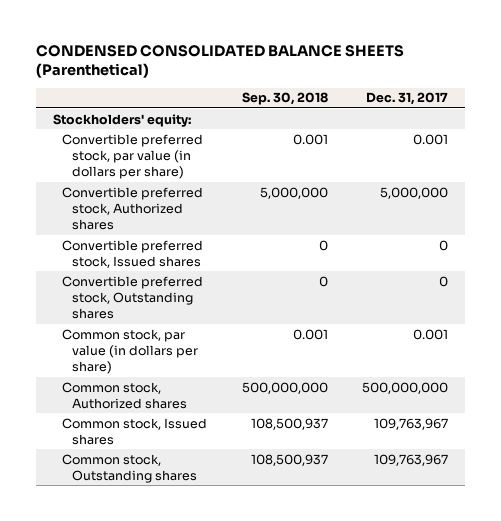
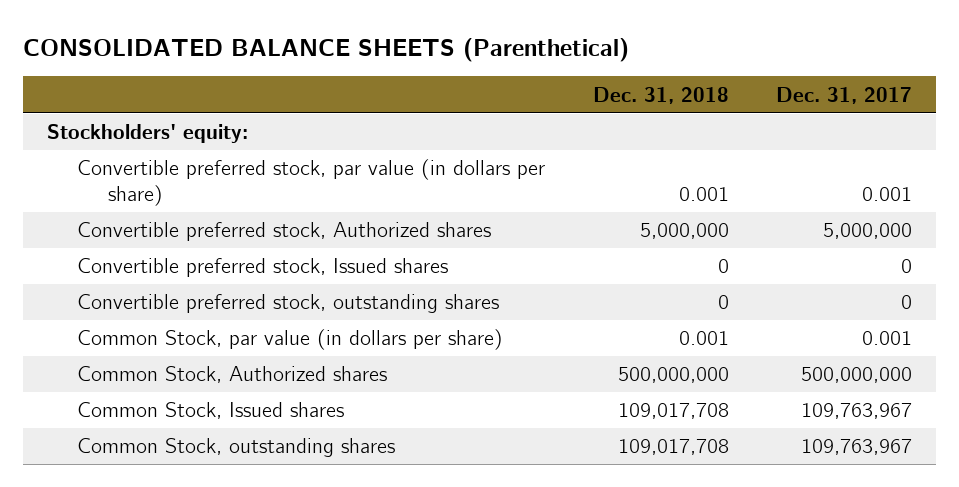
- CONDENSED CONSOLIDATED BALANCE SHEETS (Parenthetical)
+ CONSOLIDATED BALANCE SHEETS (Parenthetical)
- | Sep. 30, 2018 | Dec. 31, 2017
+ | Dec. 31, 2018 | Dec. 31, 2017
- Convertible preferred stock, Outstanding shares | 0 | 0
- Common stock, par value (in dollars per share) | 0.001 | 0.001
- Common stock, Authorized shares | 500,000,000 | 500,000,000
- Common stock, Issued shares | 108,500,937 | 109,763,967
- Common stock, Outstanding shares | 108,500,937 | 109,763,967
+ Convertible preferred stock, outstanding shares | 0 | 0
+ Common Stock, par value (in dollars per share) | 0.001 | 0.001
+ Common Stock, Authorized shares | 500,000,000 | 500,000,000
+ Common Stock, Issued shares | 109,017,708 | 109,763,967
+ Common Stock, outstanding shares | 109,017,708 | 109,763,967

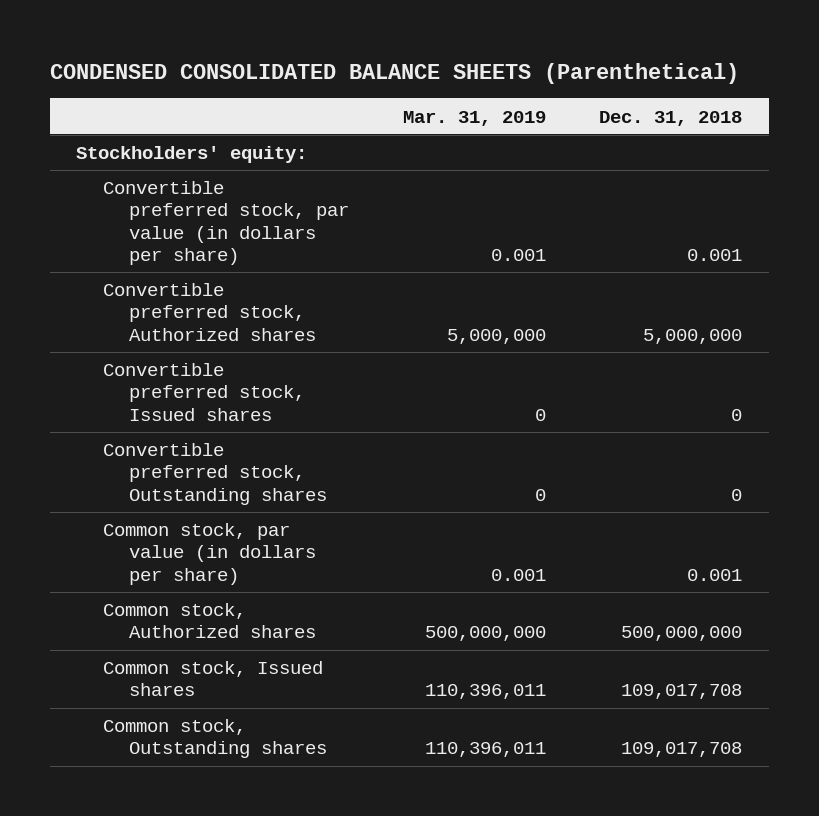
- CONSOLIDATED BALANCE SHEETS (Parenthetical)
+ CONDENSED CONSOLIDATED BALANCE SHEETS (Parenthetical)
- | Dec. 31, 2018 | Dec. 31, 2017
+ | Mar. 31, 2019 | Dec. 31, 2018
- Convertible preferred stock, outstanding shares | 0 | 0
- Common Stock, par value (in dollars per share) | 0.001 | 0.001
- Common Stock, Authorized shares | 500,000,000 | 500,000,000
- Common Stock, Issued shares | 109,017,708 | 109,763,967
- Common Stock, outstanding shares | 109,017,708 | 109,763,967
+ Convertible preferred stock, Outstanding shares | 0 | 0
+ Common stock, par value (in dollars per share) | 0.001 | 0.001
+ Common stock, Authorized shares | 500,000,000 | 500,000,000
+ Common stock, Issued shares | 110,396,011 | 109,017,708
+ Common stock, Outstanding shares | 110,396,011 | 109,017,708

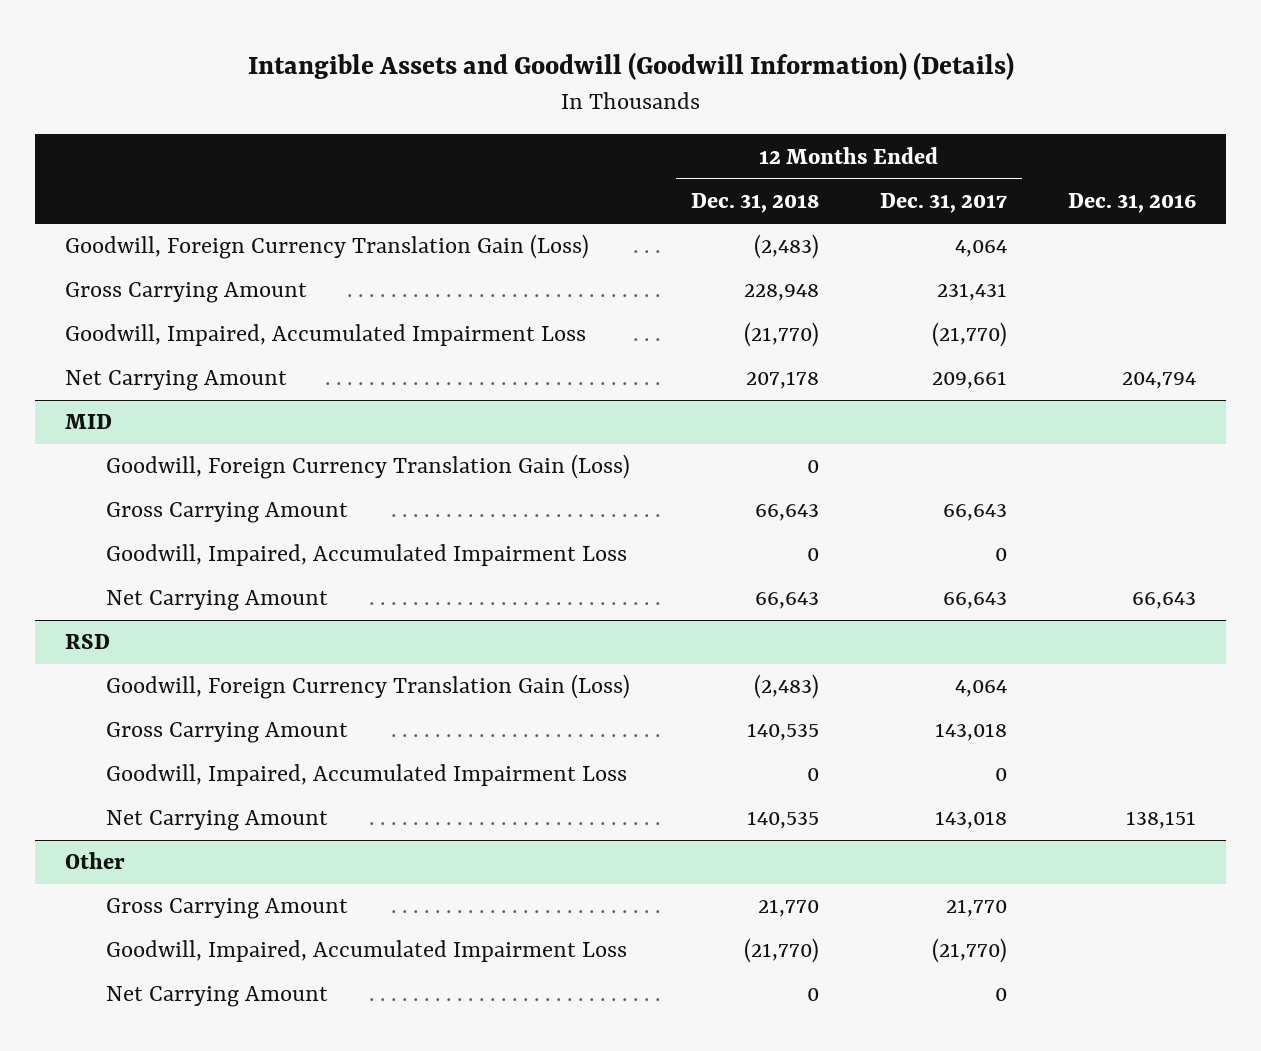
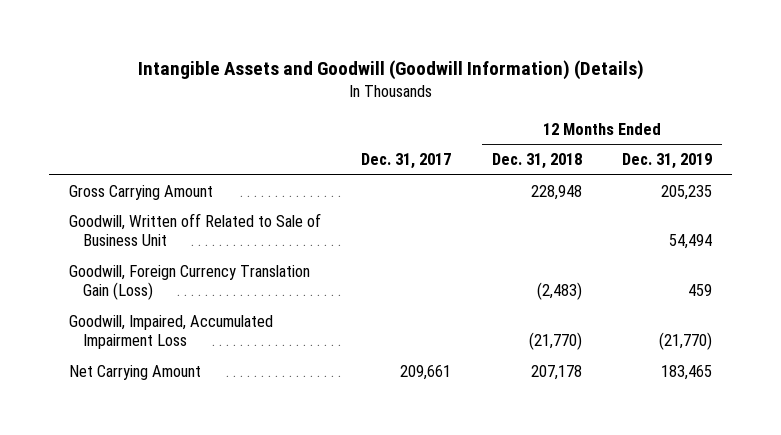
- | 12 Months Ended Dec. 31, 2018 | 12 Months Ended Dec. 31, 2017 | Dec. 31, 2016
+ | Dec. 31, 2017 | 12 Months Ended Dec. 31, 2018 | 12 Months Ended Dec. 31, 2019
- Goodwill, Foreign Currency Translation Gain (Loss) | (2,483) | 4,064 |
- Goodwill, Impaired, Accumulated Impairment Loss | (21,770) | (21,770) |
- MID
- Goodwill, Foreign Currency Translation Gain (Loss) | 0 | |
- Gross Carrying Amount | 66,643 | 66,643 |
- Goodwill, Impaired, Accumulated Impairment Loss | 0 | 0 |
- Net Carrying Amount | 66,643 | 66,643 | 66,643
- RSD
+ Goodwill, Written off Related to Sale of Business Unit | | | 54,494
- Gross Carrying Amount | 140,535 | 143,018 |
- Goodwill, Impaired, Accumulated Impairment Loss | 0 | 0 |
- Net Carrying Amount | 140,535 | 143,018 | 138,151
- Other
- Gross Carrying Amount | 21,770 | 21,770 |
- Net Carrying Amount | 0 | 0 |
moved down: Net Carrying Amount | 209,661 | 207,178 | 183,465

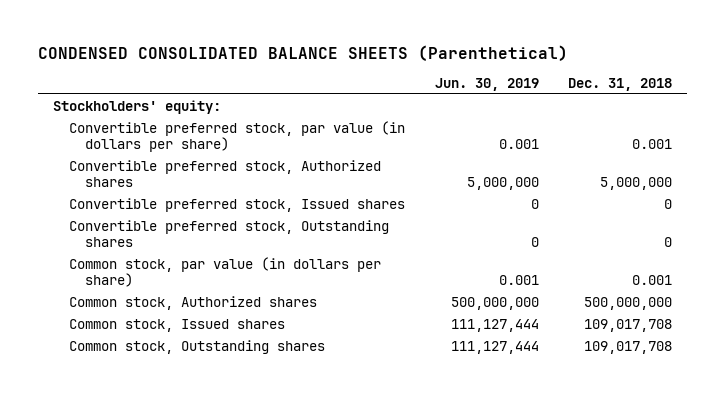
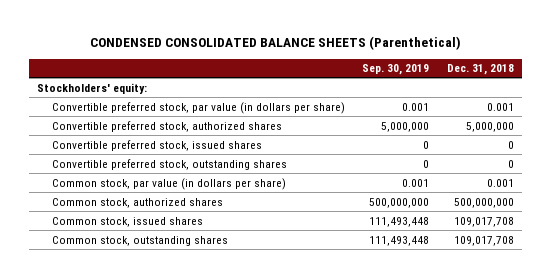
- | Jun. 30, 2019 | Dec. 31, 2018
+ | Sep. 30, 2019 | Dec. 31, 2018
- Convertible preferred stock, Authorized shares | 5,000,000 | 5,000,000
- Convertible preferred stock, Issued shares | 0 | 0
- Convertible preferred stock, Outstanding shares | 0 | 0
+ Convertible preferred stock, authorized shares | 5,000,000 | 5,000,000
+ Convertible preferred stock, issued shares | 0 | 0
+ Convertible preferred stock, outstanding shares | 0 | 0
- Common stock, Authorized shares | 500,000,000 | 500,000,000
- Common stock, Issued shares | 111,127,444 | 109,017,708
- Common stock, Outstanding shares | 111,127,444 | 109,017,708
+ Common stock, authorized shares | 500,000,000 | 500,000,000
+ Common stock, issued shares | 111,493,448 | 109,017,708
+ Common stock, outstanding shares | 111,493,448 | 109,017,708

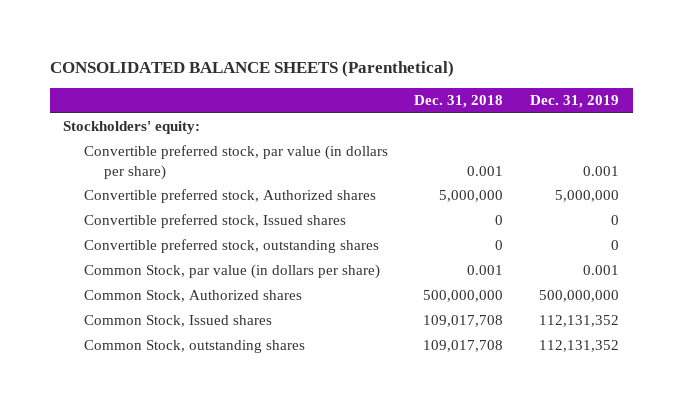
- CONDENSED CONSOLIDATED BALANCE SHEETS (Parenthetical)
+ CONSOLIDATED BALANCE SHEETS (Parenthetical)
- | Sep. 30, 2019 | Dec. 31, 2018
+ | Dec. 31, 2018 | Dec. 31, 2019
- Convertible preferred stock, authorized shares | 5,000,000 | 5,000,000
- Convertible preferred stock, issued shares | 0 | 0
+ Convertible preferred stock, Authorized shares | 5,000,000 | 5,000,000
+ Convertible preferred stock, Issued shares | 0 | 0
- Common stock, par value (in dollars per share) | 0.001 | 0.001
- Common stock, authorized shares | 500,000,000 | 500,000,000
- Common stock, issued shares | 111,493,448 | 109,017,708
- Common stock, outstanding shares | 111,493,448 | 109,017,708
+ Common Stock, par value (in dollars per share) | 0.001 | 0.001
+ Common Stock, Authorized shares | 500,000,000 | 500,000,000
+ Common Stock, Issued shares | 109,017,708 | 112,131,352
+ Common Stock, outstanding shares | 109,017,708 | 112,131,352

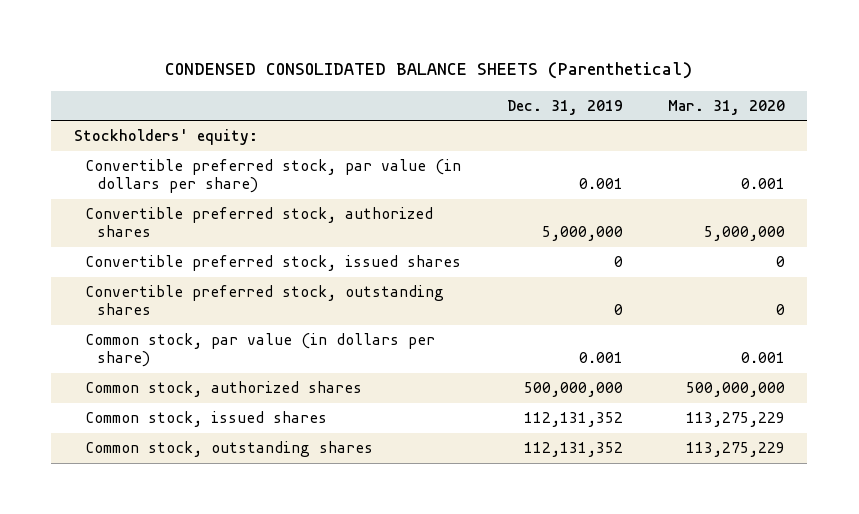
- CONSOLIDATED BALANCE SHEETS (Parenthetical)
+ CONDENSED CONSOLIDATED BALANCE SHEETS (Parenthetical)
- | Dec. 31, 2018 | Dec. 31, 2019
+ | Dec. 31, 2019 | Mar. 31, 2020
- Convertible preferred stock, Authorized shares | 5,000,000 | 5,000,000
- Convertible preferred stock, Issued shares | 0 | 0
+ Convertible preferred stock, authorized shares | 5,000,000 | 5,000,000
+ Convertible preferred stock, issued shares | 0 | 0
- Common Stock, par value (in dollars per share) | 0.001 | 0.001
- Common Stock, Authorized shares | 500,000,000 | 500,000,000
- Common Stock, Issued shares | 109,017,708 | 112,131,352
- Common Stock, outstanding shares | 109,017,708 | 112,131,352
+ Common stock, par value (in dollars per share) | 0.001 | 0.001
+ Common stock, authorized shares | 500,000,000 | 500,000,000
+ Common stock, issued shares | 112,131,352 | 113,275,229
+ Common stock, outstanding shares | 112,131,352 | 113,275,229

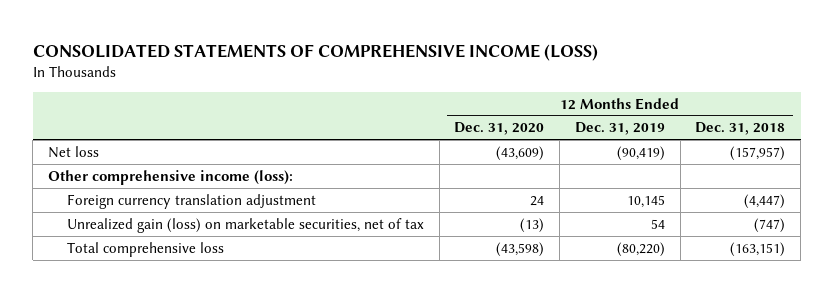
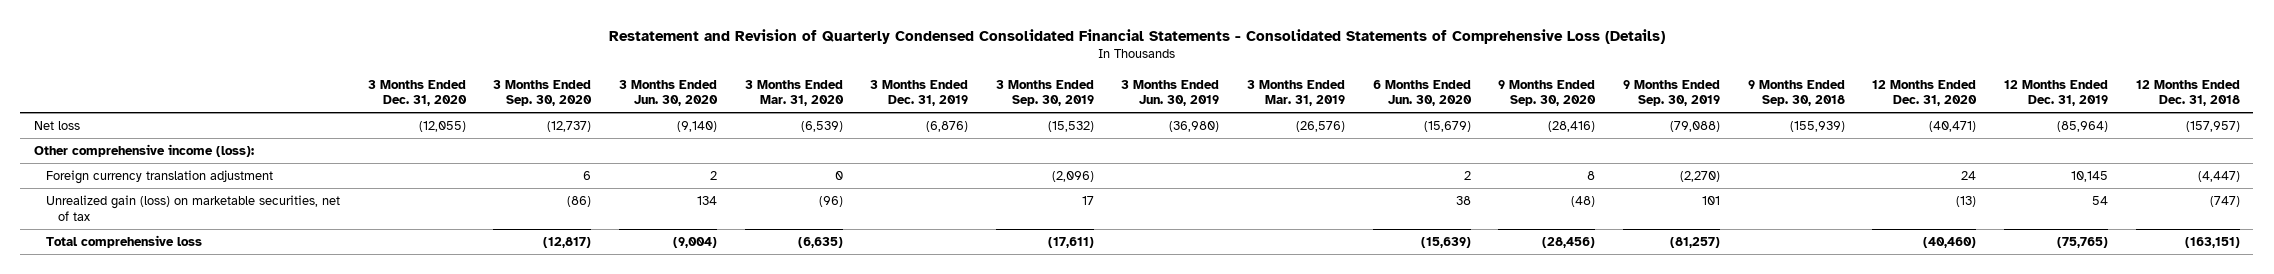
- CONSOLIDATED STATEMENTS OF COMPREHENSIVE INCOME (LOSS)
+ Restatement and Revision of Quarterly Condensed Consolidated Financial Statements - Consolidated Statements of Comprehensive Loss (Details)
- | 12 Months Ended Dec. 31, 2020 | 12 Months Ended Dec. 31, 2019 | 12 Months Ended Dec. 31, 2018
+ | 3 Months Ended Dec. 31, 2020 | 3 Months Ended Sep. 30, 2020 | 3 Months Ended Jun. 30, 2020 | 3 Months Ended Mar. 31, 2020 | 3 Months Ended Dec. 31, 2019 | 3 Months Ended Sep. 30, 2019 | 3 Months Ended Jun. 30, 2019 | 3 Months Ended Mar. 31, 2019 | 6 Months Ended Jun. 30, 2020 | 9 Months Ended Sep. 30, 2020 | 9 Months Ended Sep. 30, 2019 | 9 Months Ended Sep. 30, 2018 | 12 Months Ended Dec. 31, 2020 | 12 Months Ended Dec. 31, 2019 | 12 Months Ended Dec. 31, 2018
- Net loss | (43,609) | (90,419) | (157,957)
+ Net loss | (12,055) | (12,737) | (9,140) | (6,539) | (6,876) | (15,532) | (36,980) | (26,576) | (15,679) | (28,416) | (79,088) | (155,939) | (40,471) | (85,964) | (157,957)
- Total comprehensive loss | (43,598) | (80,220) | (163,151)
+ Total comprehensive loss | | (12,817) | (9,004) | (6,635) | | (17,611) | | | (15,639) | (28,456) | (81,257) | | (40,460) | (75,765) | (163,151)

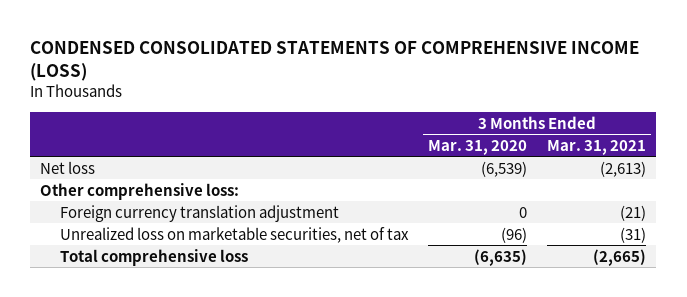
- Restatement and Revision of Quarterly Condensed Consolidated Financial Statements - Consolidated Statements of Comprehensive Loss (Details)
+ CONDENSED CONSOLIDATED STATEMENTS OF COMPREHENSIVE INCOME (LOSS)
- | 3 Months Ended Dec. 31, 2020 | 3 Months Ended Sep. 30, 2020 | 3 Months Ended Jun. 30, 2020 | 3 Months Ended Mar. 31, 2020 | 3 Months Ended Dec. 31, 2019 | 3 Months Ended Sep. 30, 2019 | 3 Months Ended Jun. 30, 2019 | 3 Months Ended Mar. 31, 2019 | 6 Months Ended Jun. 30, 2020 | 9 Months Ended Sep. 30, 2020 | 9 Months Ended Sep. 30, 2019 | 9 Months Ended Sep. 30, 2018 | 12 Months Ended Dec. 31, 2020 | 12 Months Ended Dec. 31, 2019 | 12 Months Ended Dec. 31, 2018
+ | 3 Months Ended Mar. 31, 2020 | 3 Months Ended Mar. 31, 2021
- Other comprehensive income (loss):
+ Other comprehensive loss:
- Unrealized gain (loss) on marketable securities, net of tax | | (86) | 134 | (96) | | 17 | | | 38 | (48) | 101 | | (13) | 54 | (747)
+ Unrealized loss on marketable securities, net of tax | (96) | (31)

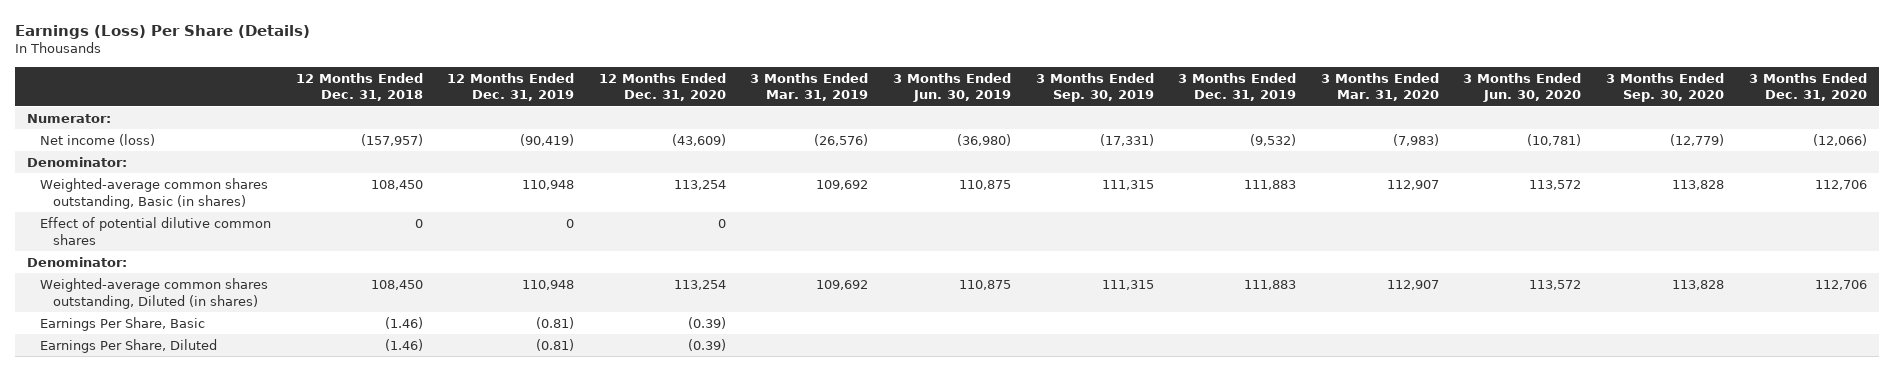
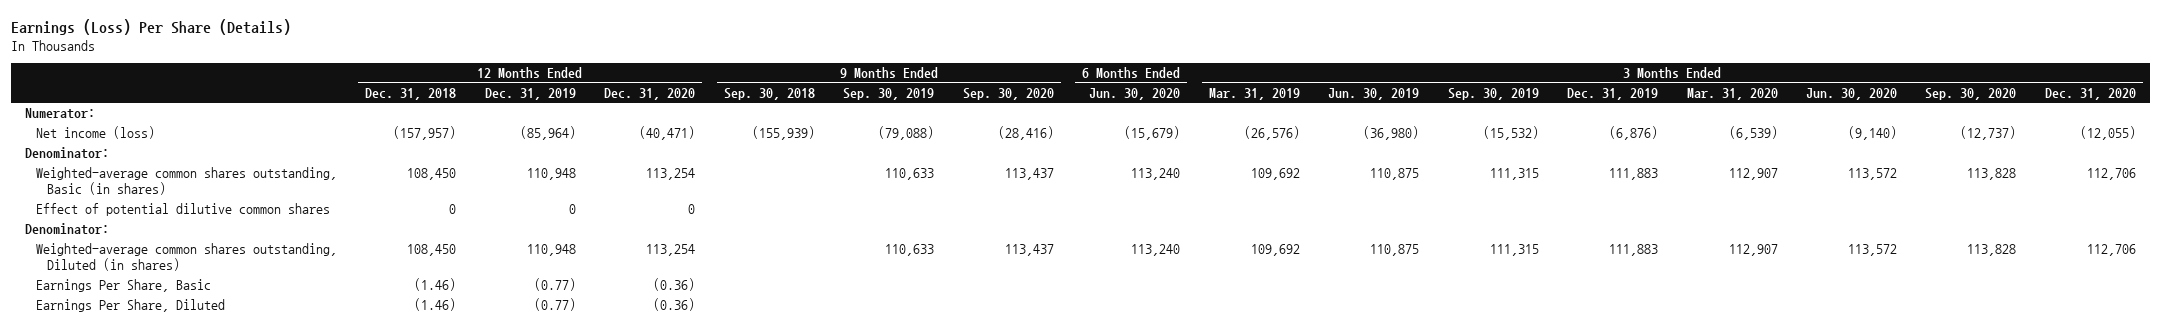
- | 12 Months Ended Dec. 31, 2018 | 12 Months Ended Dec. 31, 2019 | 12 Months Ended Dec. 31, 2020 | 3 Months Ended Mar. 31, 2019 | 3 Months Ended Jun. 30, 2019 | 3 Months Ended Sep. 30, 2019 | 3 Months Ended Dec. 31, 2019 | 3 Months Ended Mar. 31, 2020 | 3 Months Ended Jun. 30, 2020 | 3 Months Ended Sep. 30, 2020 | 3 Months Ended Dec. 31, 2020
+ | 12 Months Ended Dec. 31, 2018 | 12 Months Ended Dec. 31, 2019 | 12 Months Ended Dec. 31, 2020 | 9 Months Ended Sep. 30, 2018 | 9 Months Ended Sep. 30, 2019 | 9 Months Ended Sep. 30, 2020 | 6 Months Ended Jun. 30, 2020 | 3 Months Ended Mar. 31, 2019 | 3 Months Ended Jun. 30, 2019 | 3 Months Ended Sep. 30, 2019 | 3 Months Ended Dec. 31, 2019 | 3 Months Ended Mar. 31, 2020 | 3 Months Ended Jun. 30, 2020 | 3 Months Ended Sep. 30, 2020 | 3 Months Ended Dec. 31, 2020
- Net income (loss) | (157,957) | (90,419) | (43,609) | (26,576) | (36,980) | (17,331) | (9,532) | (7,983) | (10,781) | (12,779) | (12,066)
+ Net income (loss) | (157,957) | (85,964) | (40,471) | (155,939) | (79,088) | (28,416) | (15,679) | (26,576) | (36,980) | (15,532) | (6,876) | (6,539) | (9,140) | (12,737) | (12,055)
- Earnings Per Share, Basic | (1.46) | (0.81) | (0.39) | | | | | | | |
- Earnings Per Share, Diluted | (1.46) | (0.81) | (0.39) | | | | | | | |
+ Earnings Per Share, Basic | (1.46) | (0.77) | (0.36) | | | | | | | | | | | |
+ Earnings Per Share, Diluted | (1.46) | (0.77) | (0.36) | | | | | | | | | | | |

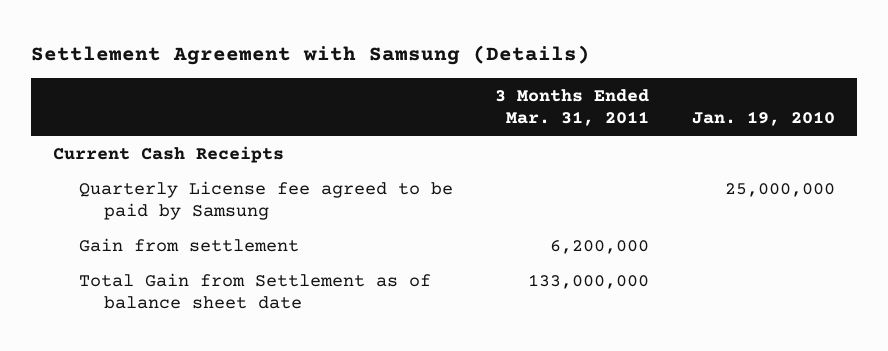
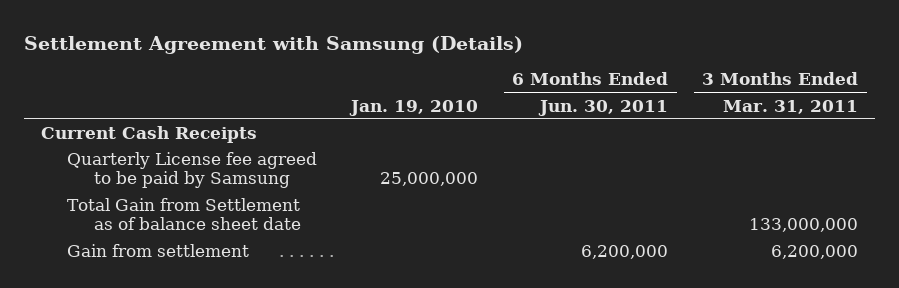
- | 3 Months Ended Mar. 31, 2011 | Jan. 19, 2010
+ | Jan. 19, 2010 | 6 Months Ended Jun. 30, 2011 | 3 Months Ended Mar. 31, 2011
moved down: Gain from settlement | | 6,200,000 | 6,200,000

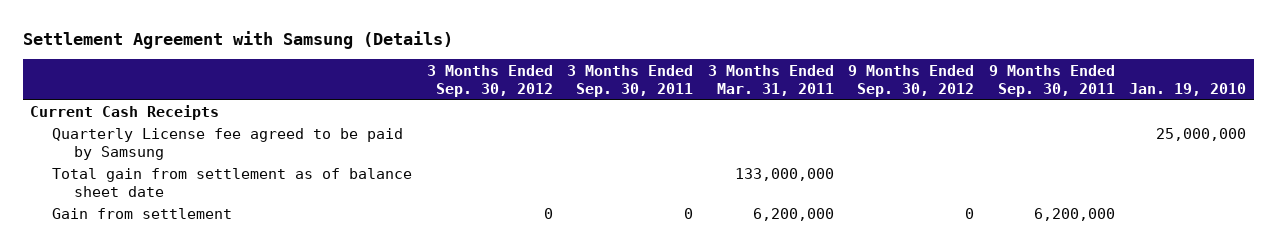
- | Jan. 19, 2010 | 6 Months Ended Jun. 30, 2011 | 3 Months Ended Mar. 31, 2011
+ | 3 Months Ended Sep. 30, 2012 | 3 Months Ended Sep. 30, 2011 | 3 Months Ended Mar. 31, 2011 | 9 Months Ended Sep. 30, 2012 | 9 Months Ended Sep. 30, 2011 | Jan. 19, 2010
- Total Gain from Settlement as of balance sheet date | | | 133,000,000
+ Total gain from settlement as of balance sheet date | | | 133,000,000 | | |

